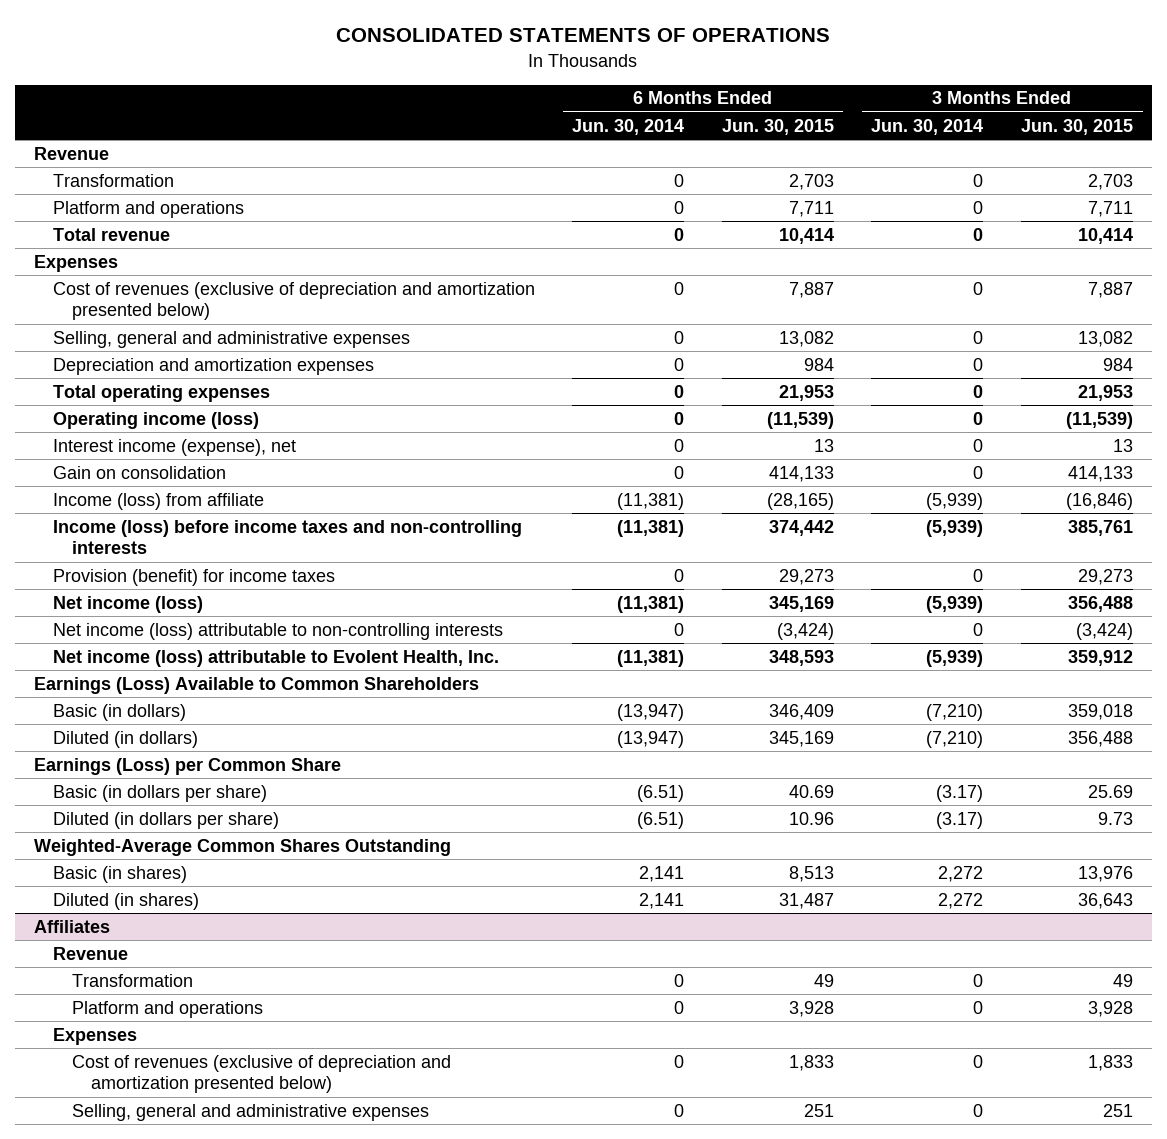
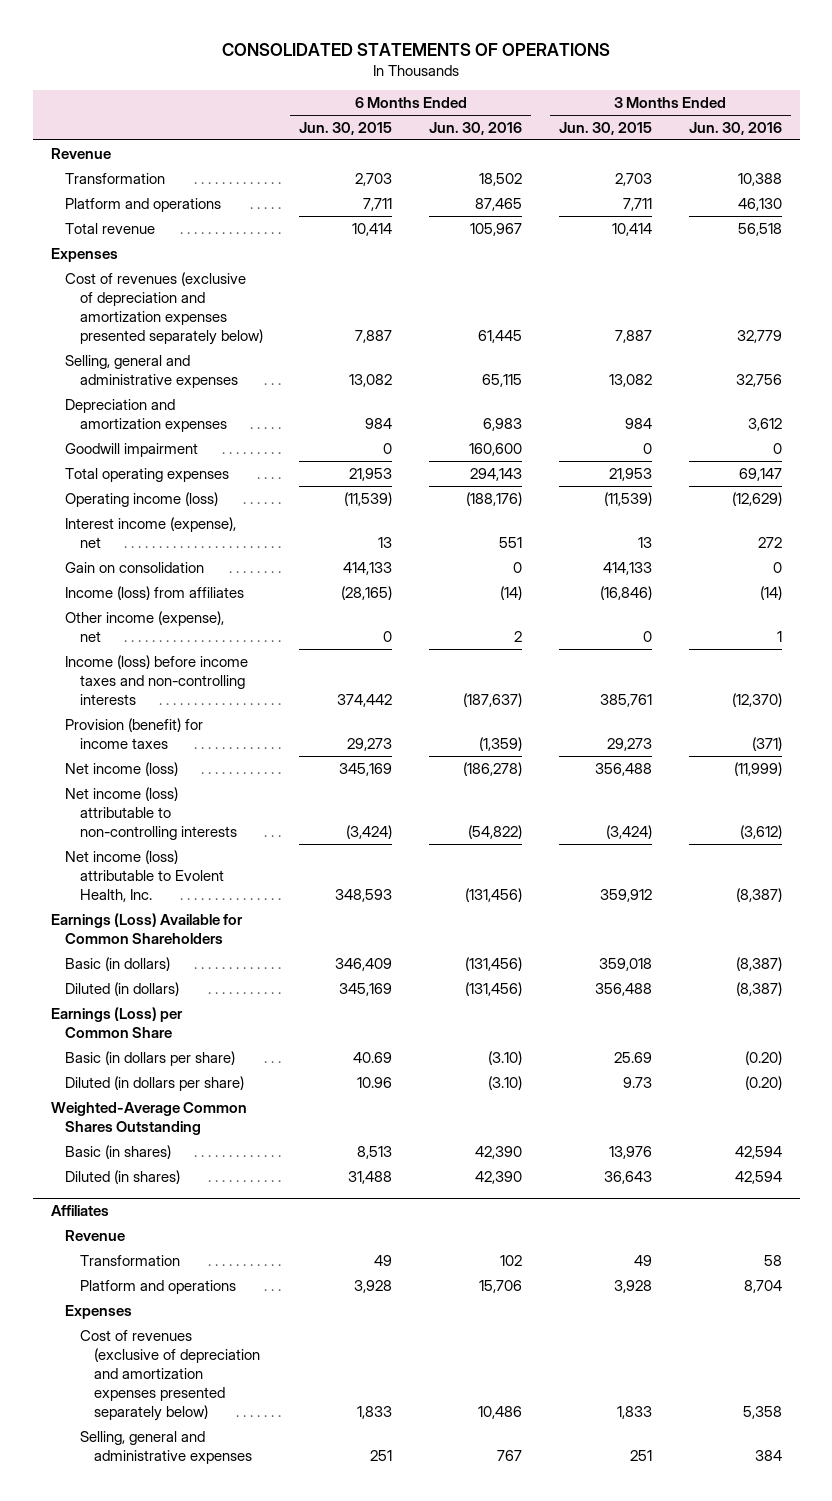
- | 6 Months Ended Jun. 30, 2014 | 6 Months Ended Jun. 30, 2015 | 3 Months Ended Jun. 30, 2014 | 3 Months Ended Jun. 30, 2015
+ | 6 Months Ended Jun. 30, 2015 | 6 Months Ended Jun. 30, 2016 | 3 Months Ended Jun. 30, 2015 | 3 Months Ended Jun. 30, 2016
- Cost of revenues (exclusive of depreciation and amortization presented below) | 0 | 7,887 | 0 | 7,887
+ Cost of revenues (exclusive of depreciation and amortization expenses presented separately below) | 7,887 | 61,445 | 7,887 | 32,779
+ Goodwill impairment | 0 | 160,600 | 0 | 0
- Income (loss) from affiliate | (11,381) | (28,165) | (5,939) | (16,846)
+ Income (loss) from affiliates | (28,165) | (14) | (16,846) | (14)
+ Other income (expense), net | 0 | 2 | 0 | 1
- Earnings (Loss) Available to Common Shareholders
+ Earnings (Loss) Available for Common Shareholders
- Diluted (in shares) | 2,141 | 31,487 | 2,272 | 36,643
+ Diluted (in shares) | 31,488 | 42,390 | 36,643 | 42,594
@ Affiliates
- Cost of revenues (exclusive of depreciation and amortization presented below) | 0 | 1,833 | 0 | 1,833
+ Cost of revenues (exclusive of depreciation and amortization expenses presented separately below) | 1,833 | 10,486 | 1,833 | 5,358

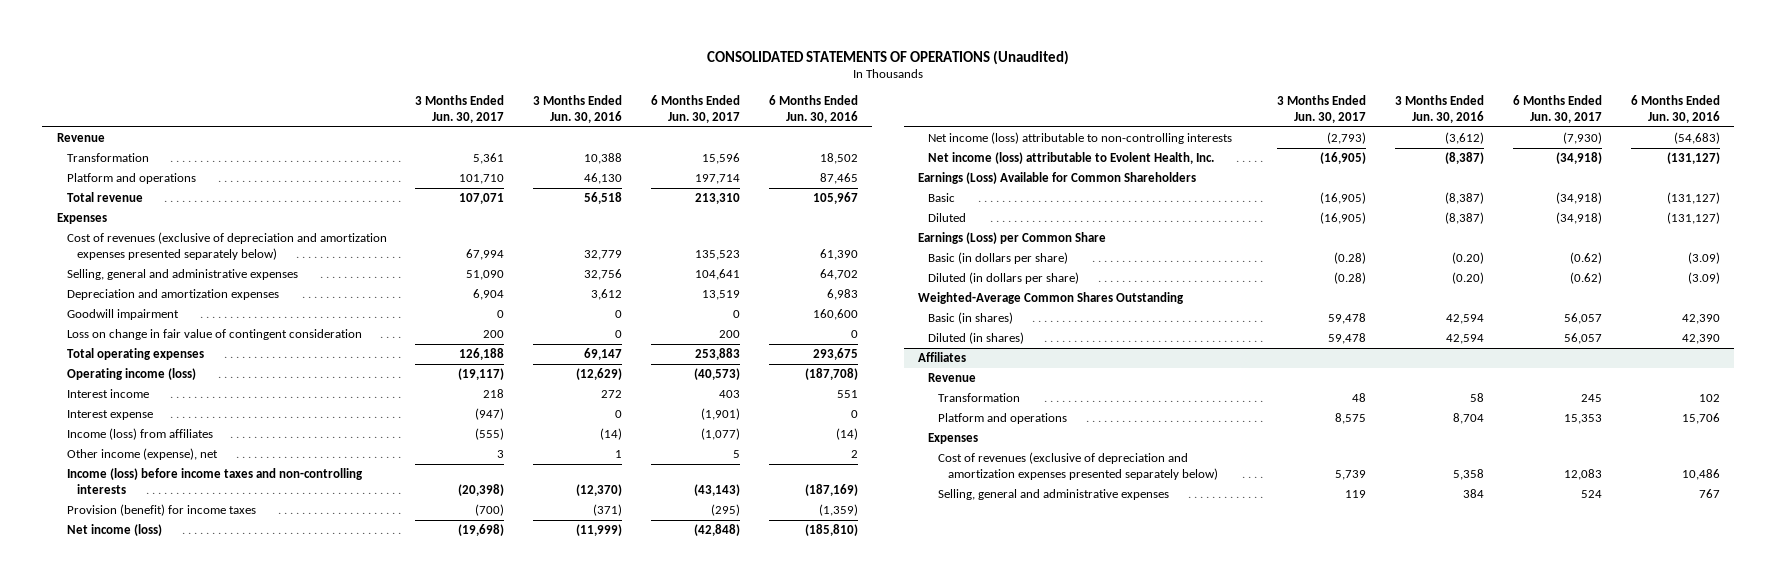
- CONSOLIDATED STATEMENTS OF OPERATIONS
+ CONSOLIDATED STATEMENTS OF OPERATIONS (Unaudited)
- | 6 Months Ended Jun. 30, 2015 | 6 Months Ended Jun. 30, 2016 | 3 Months Ended Jun. 30, 2015 | 3 Months Ended Jun. 30, 2016
+ | 3 Months Ended Jun. 30, 2017 | 3 Months Ended Jun. 30, 2016 | 6 Months Ended Jun. 30, 2017 | 6 Months Ended Jun. 30, 2016
- Cost of revenues (exclusive of depreciation and amortization expenses presented separately below) | 7,887 | 61,445 | 7,887 | 32,779
- Selling, general and administrative expenses | 13,082 | 65,115 | 13,082 | 32,756
+ Cost of revenues (exclusive of depreciation and amortization expenses presented separately below) | 67,994 | 32,779 | 135,523 | 61,390
+ Selling, general and administrative expenses | 51,090 | 32,756 | 104,641 | 64,702
- Total operating expenses | 21,953 | 294,143 | 21,953 | 69,147
- Operating income (loss) | (11,539) | (188,176) | (11,539) | (12,629)
- Interest income (expense), net | 13 | 551 | 13 | 272
- Gain on consolidation | 414,133 | 0 | 414,133 | 0
+ Loss on change in fair value of contingent consideration | 200 | 0 | 200 | 0
+ Total operating expenses | 126,188 | 69,147 | 253,883 | 293,675
+ Operating income (loss) | (19,117) | (12,629) | (40,573) | (187,708)
+ Interest income | 218 | 272 | 403 | 551
+ Interest expense | (947) | 0 | (1,901) | 0
- Income (loss) before income taxes and non-controlling interests | 374,442 | (187,637) | 385,761 | (12,370)
+ Income (loss) before income taxes and non-controlling interests | (20,398) | (12,370) | (43,143) | (187,169)
- Net income (loss) | 345,169 | (186,278) | 356,488 | (11,999)
- Net income (loss) attributable to non-controlling interests | (3,424) | (54,822) | (3,424) | (3,612)
- Net income (loss) attributable to Evolent Health, Inc. | 348,593 | (131,456) | 359,912 | (8,387)
+ Net income (loss) | (19,698) | (11,999) | (42,848) | (185,810)
+ Net income (loss) attributable to non-controlling interests | (2,793) | (3,612) | (7,930) | (54,683)
+ Net income (loss) attributable to Evolent Health, Inc. | (16,905) | (8,387) | (34,918) | (131,127)
- Basic (in dollars) | 346,409 | (131,456) | 359,018 | (8,387)
- Diluted (in dollars) | 345,169 | (131,456) | 356,488 | (8,387)
+ Basic | (16,905) | (8,387) | (34,918) | (131,127)
+ Diluted | (16,905) | (8,387) | (34,918) | (131,127)
- Basic (in dollars per share) | 40.69 | (3.10) | 25.69 | (0.20)
- Diluted (in dollars per share) | 10.96 | (3.10) | 9.73 | (0.20)
+ Basic (in dollars per share) | (0.28) | (0.20) | (0.62) | (3.09)
+ Diluted (in dollars per share) | (0.28) | (0.20) | (0.62) | (3.09)

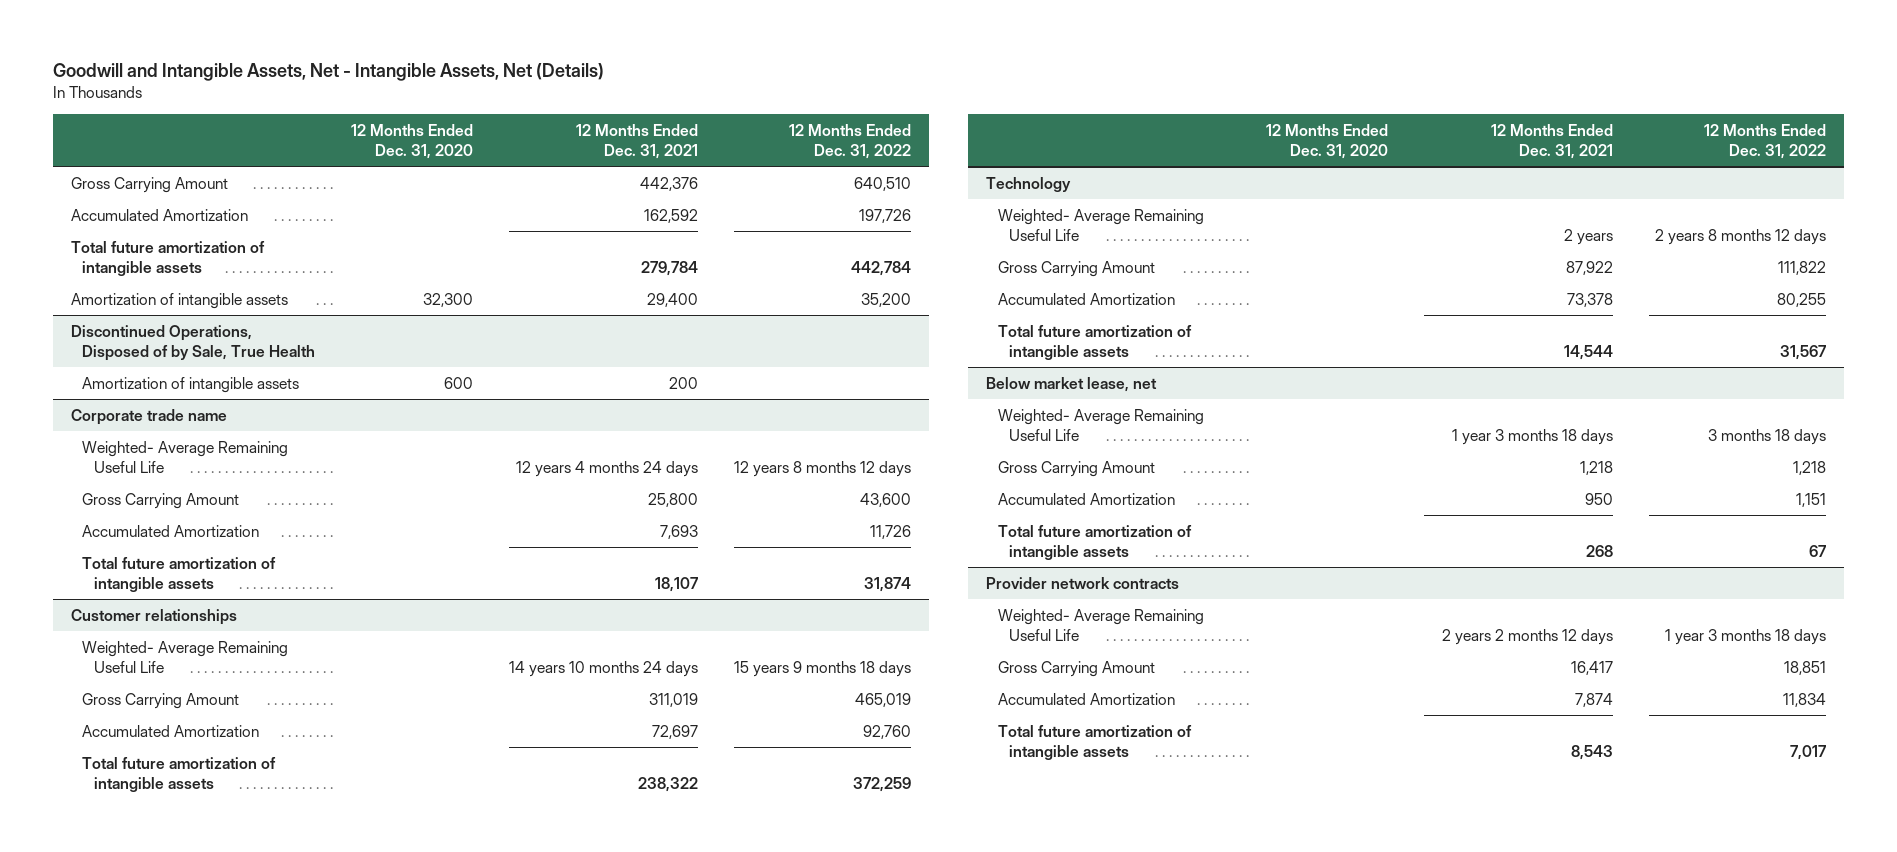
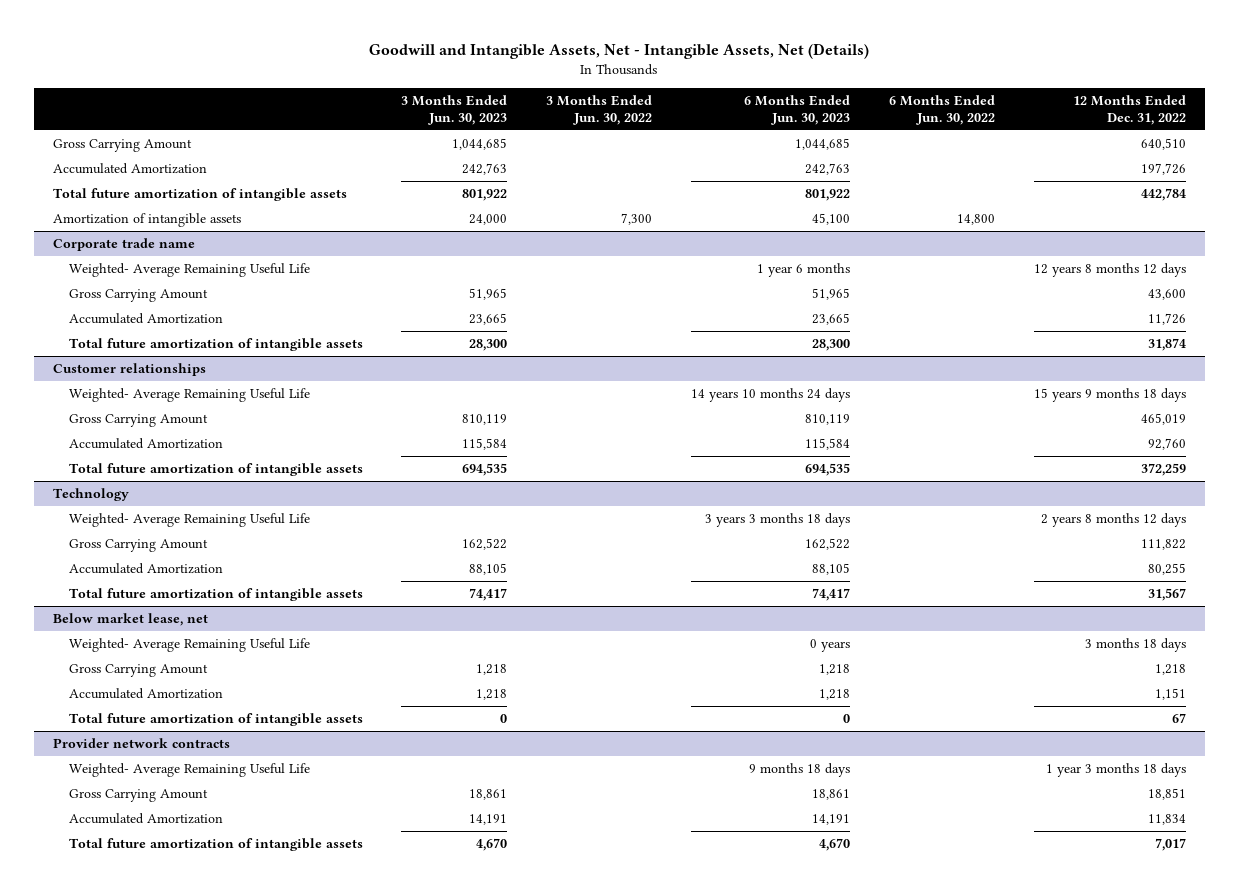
- | 12 Months Ended Dec. 31, 2020 | 12 Months Ended Dec. 31, 2021 | 12 Months Ended Dec. 31, 2022
+ | 3 Months Ended Jun. 30, 2023 | 3 Months Ended Jun. 30, 2022 | 6 Months Ended Jun. 30, 2023 | 6 Months Ended Jun. 30, 2022 | 12 Months Ended Dec. 31, 2022
- Amortization of intangible assets | 32,300 | 29,400 | 35,200
- Discontinued Operations, Disposed of by Sale, True Health

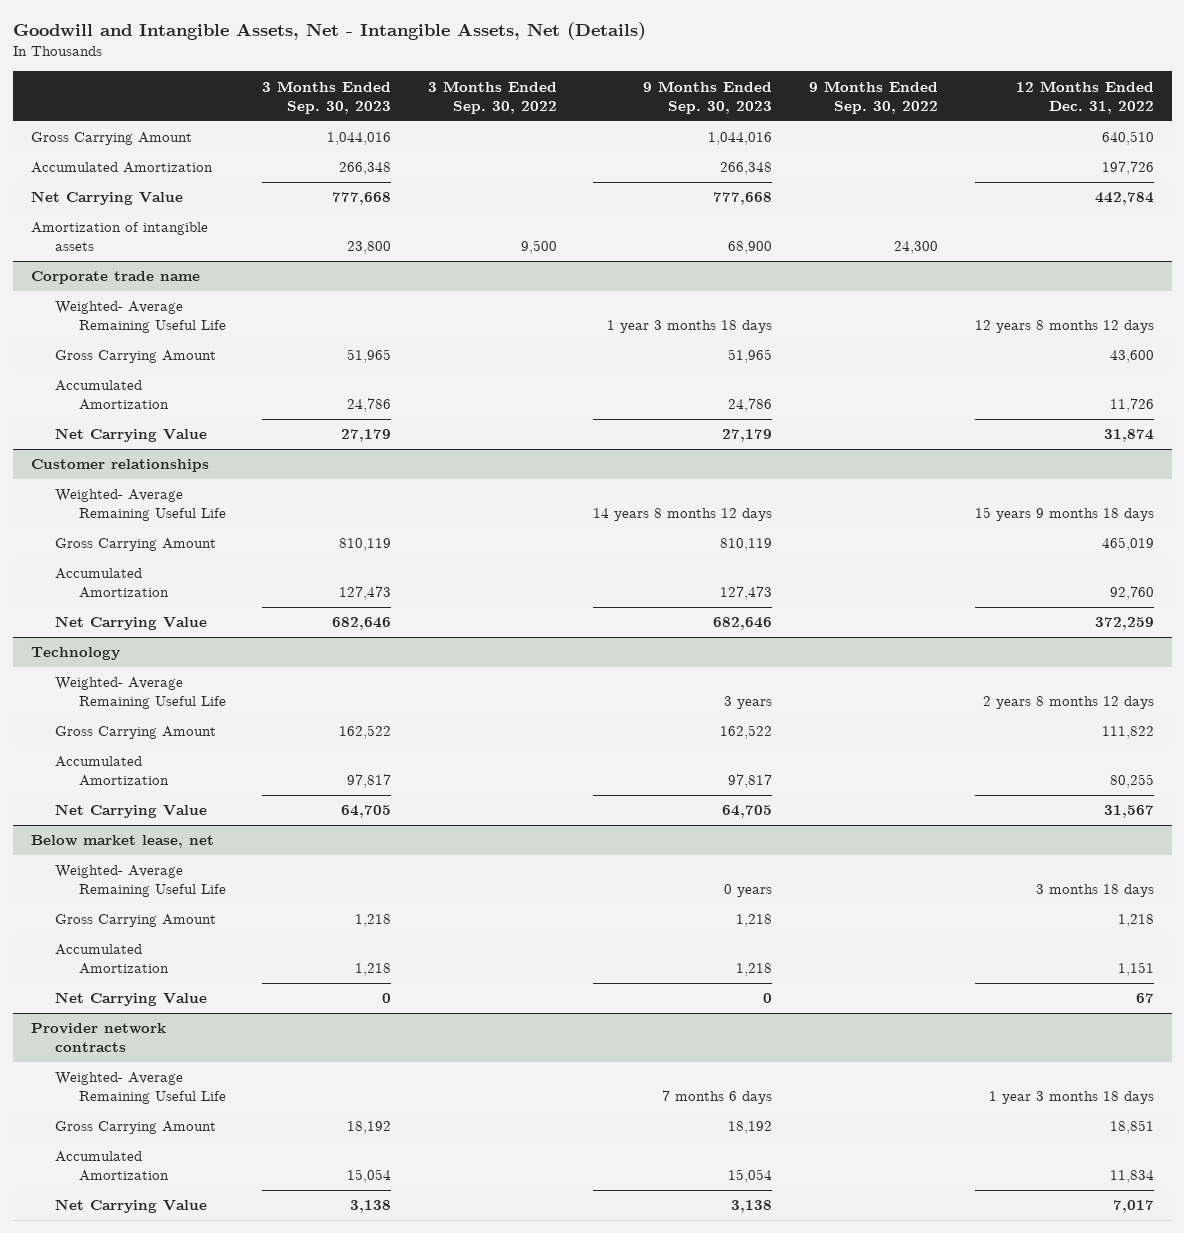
- | 3 Months Ended Jun. 30, 2023 | 3 Months Ended Jun. 30, 2022 | 6 Months Ended Jun. 30, 2023 | 6 Months Ended Jun. 30, 2022 | 12 Months Ended Dec. 31, 2022
+ | 3 Months Ended Sep. 30, 2023 | 3 Months Ended Sep. 30, 2022 | 9 Months Ended Sep. 30, 2023 | 9 Months Ended Sep. 30, 2022 | 12 Months Ended Dec. 31, 2022
- Total future amortization of intangible assets | 801,922 | | 801,922 | | 442,784
+ Net Carrying Value | 777,668 | | 777,668 | | 442,784
@ Corporate trade name
- Total future amortization of intangible assets | 28,300 | | 28,300 | | 31,874
+ Net Carrying Value | 27,179 | | 27,179 | | 31,874
@ Customer relationships
- Total future amortization of intangible assets | 694,535 | | 694,535 | | 372,259
+ Net Carrying Value | 682,646 | | 682,646 | | 372,259
@ Technology
- Total future amortization of intangible assets | 74,417 | | 74,417 | | 31,567
+ Net Carrying Value | 64,705 | | 64,705 | | 31,567
@ Below market lease, net
- Total future amortization of intangible assets | 0 | | 0 | | 67
+ Net Carrying Value | 0 | | 0 | | 67
@ Provider network contracts
- Total future amortization of intangible assets | 4,670 | | 4,670 | | 7,017
+ Net Carrying Value | 3,138 | | 3,138 | | 7,017

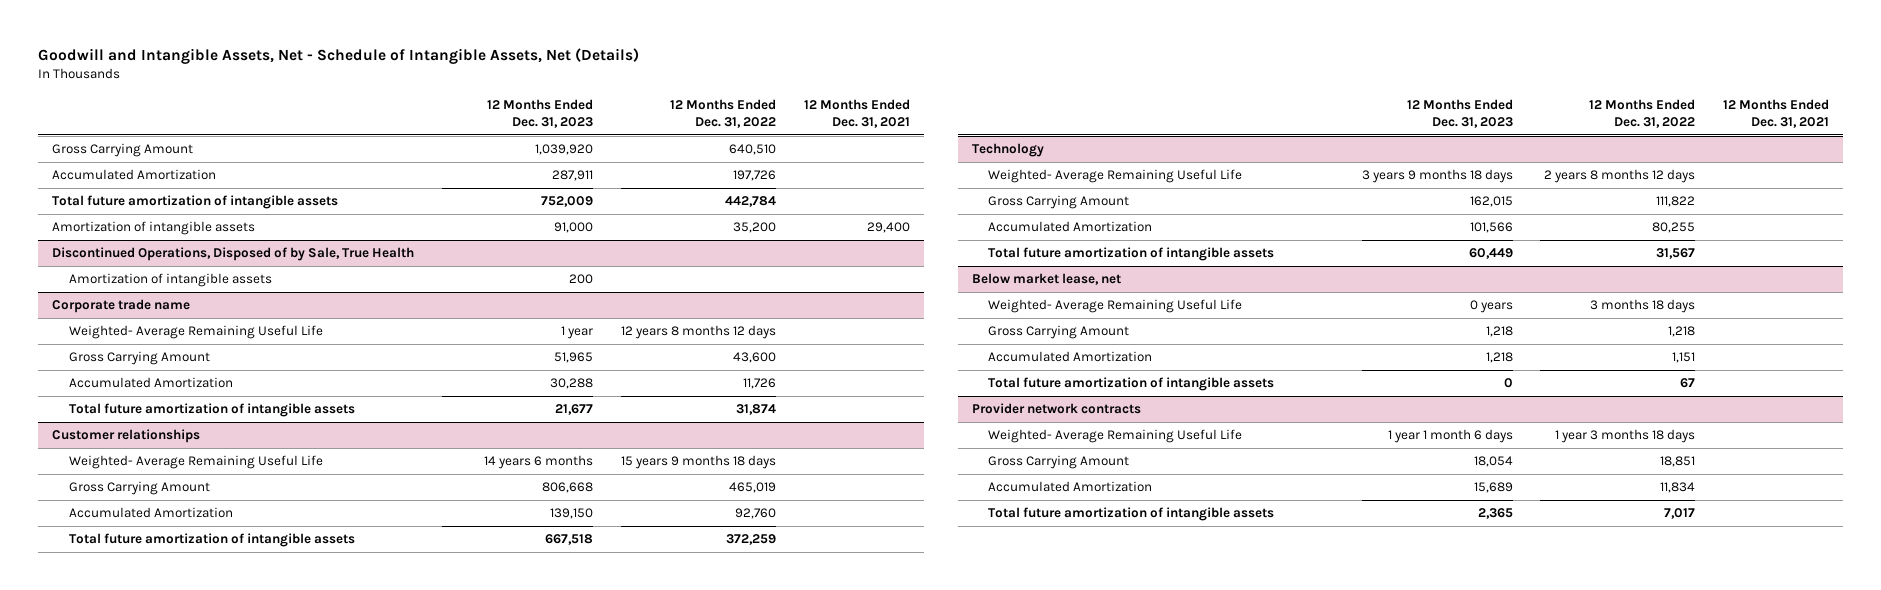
- Goodwill and Intangible Assets, Net - Intangible Assets, Net (Details)
+ Goodwill and Intangible Assets, Net - Schedule of Intangible Assets, Net (Details)
- | 3 Months Ended Sep. 30, 2023 | 3 Months Ended Sep. 30, 2022 | 9 Months Ended Sep. 30, 2023 | 9 Months Ended Sep. 30, 2022 | 12 Months Ended Dec. 31, 2022
+ | 12 Months Ended Dec. 31, 2023 | 12 Months Ended Dec. 31, 2022 | 12 Months Ended Dec. 31, 2021
- Net Carrying Value | 777,668 | | 777,668 | | 442,784
+ Total future amortization of intangible assets | 752,009 | 442,784 |
+ Amortization of intangible assets | 91,000 | 35,200 | 29,400
+ Discontinued Operations, Disposed of by Sale, True Health
@ Corporate trade name
- Net Carrying Value | 27,179 | | 27,179 | | 31,874
+ Total future amortization of intangible assets | 21,677 | 31,874 |
@ Customer relationships
- Net Carrying Value | 682,646 | | 682,646 | | 372,259
+ Total future amortization of intangible assets | 667,518 | 372,259 |
@ Technology
- Net Carrying Value | 64,705 | | 64,705 | | 31,567
+ Total future amortization of intangible assets | 60,449 | 31,567 |
@ Below market lease, net
- Net Carrying Value | 0 | | 0 | | 67
+ Total future amortization of intangible assets | 0 | 67 |
@ Provider network contracts
- Net Carrying Value | 3,138 | | 3,138 | | 7,017
+ Total future amortization of intangible assets | 2,365 | 7,017 |

